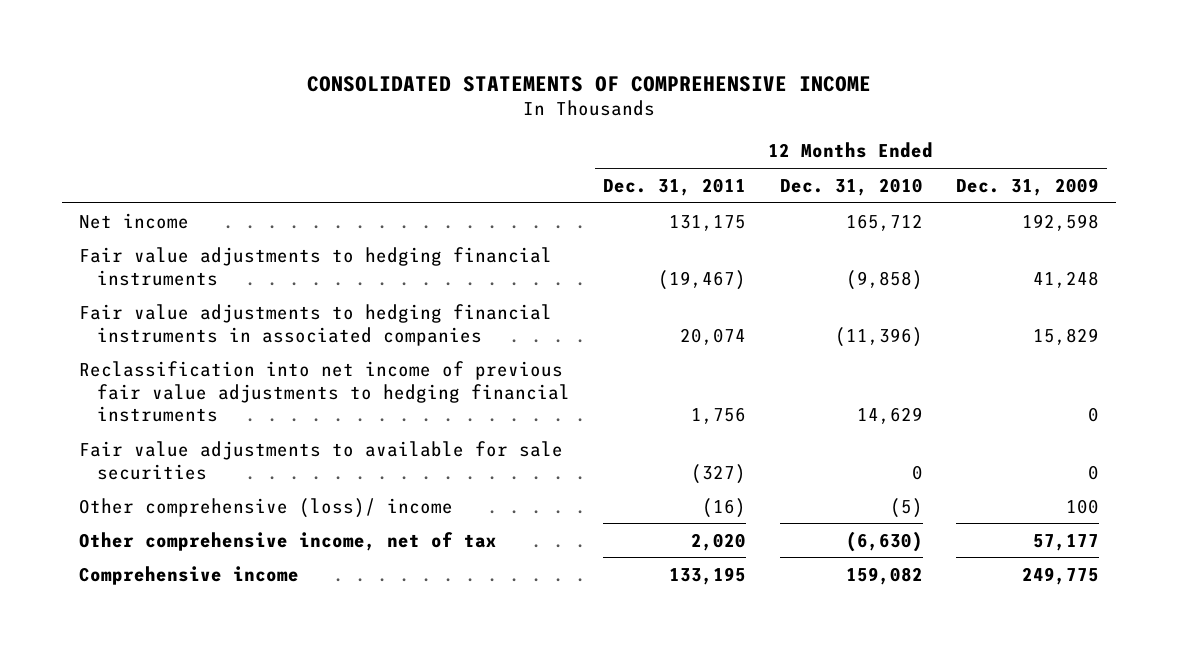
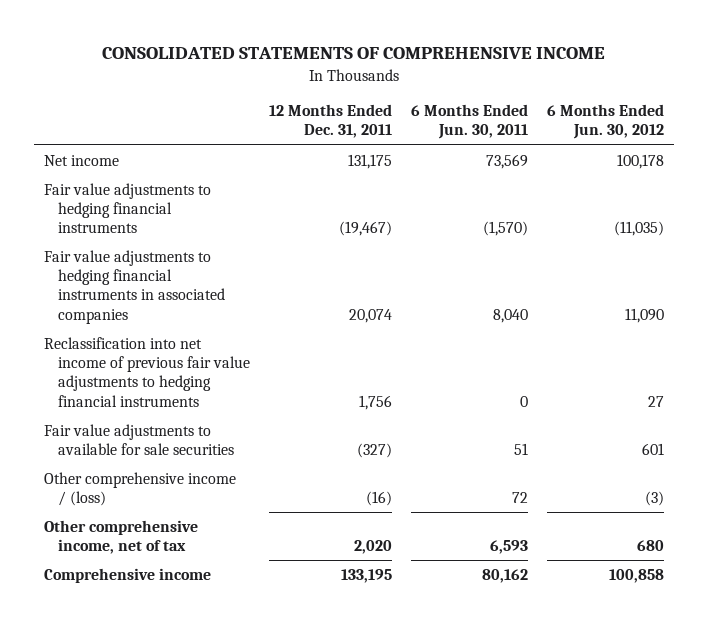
- | 12 Months Ended Dec. 31, 2011 | 12 Months Ended Dec. 31, 2010 | 12 Months Ended Dec. 31, 2009
+ | 12 Months Ended Dec. 31, 2011 | 6 Months Ended Jun. 30, 2011 | 6 Months Ended Jun. 30, 2012
- Other comprehensive (loss)/ income | (16) | (5) | 100
+ Other comprehensive income / (loss) | (16) | 72 | (3)

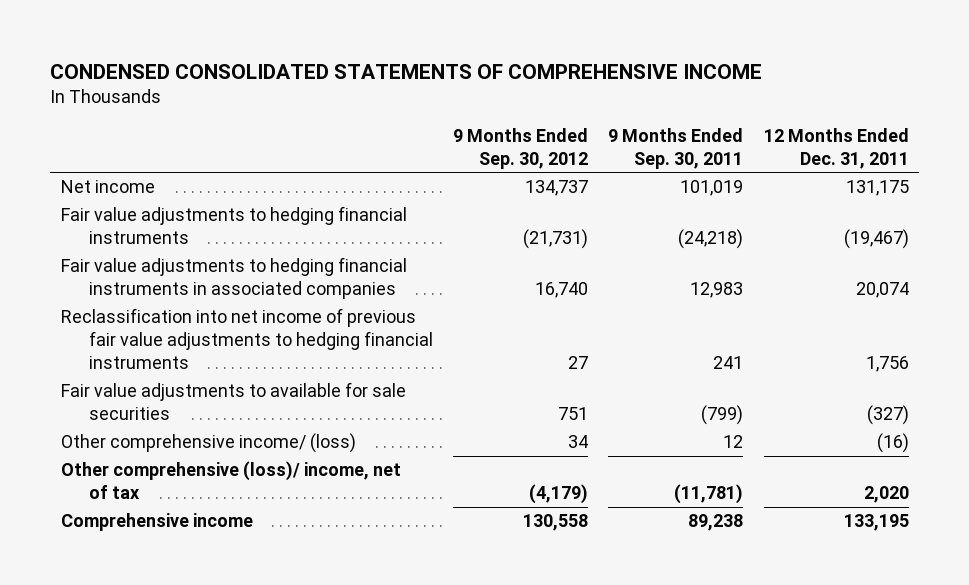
- CONSOLIDATED STATEMENTS OF COMPREHENSIVE INCOME
+ CONDENSED CONSOLIDATED STATEMENTS OF COMPREHENSIVE INCOME
- | 12 Months Ended Dec. 31, 2011 | 6 Months Ended Jun. 30, 2011 | 6 Months Ended Jun. 30, 2012
+ | 9 Months Ended Sep. 30, 2012 | 9 Months Ended Sep. 30, 2011 | 12 Months Ended Dec. 31, 2011
- Other comprehensive income / (loss) | (16) | 72 | (3)
- Other comprehensive income, net of tax | 2,020 | 6,593 | 680
+ Other comprehensive income/ (loss) | 34 | 12 | (16)
+ Other comprehensive (loss)/ income, net of tax | (4,179) | (11,781) | 2,020

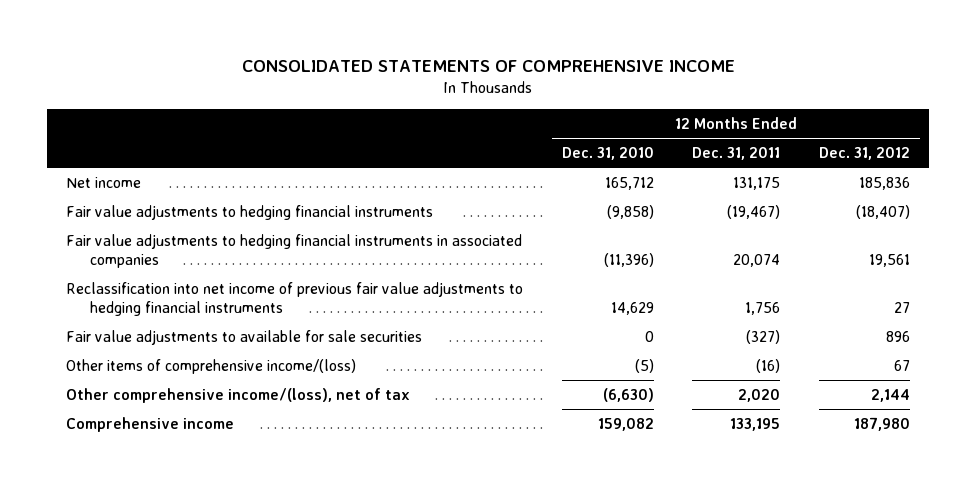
- CONDENSED CONSOLIDATED STATEMENTS OF COMPREHENSIVE INCOME
+ CONSOLIDATED STATEMENTS OF COMPREHENSIVE INCOME
- | 9 Months Ended Sep. 30, 2012 | 9 Months Ended Sep. 30, 2011 | 12 Months Ended Dec. 31, 2011
+ | 12 Months Ended Dec. 31, 2010 | 12 Months Ended Dec. 31, 2011 | 12 Months Ended Dec. 31, 2012
- Other comprehensive income/ (loss) | 34 | 12 | (16)
- Other comprehensive (loss)/ income, net of tax | (4,179) | (11,781) | 2,020
+ Other items of comprehensive income/(loss) | (5) | (16) | 67
+ Other comprehensive income/(loss), net of tax | (6,630) | 2,020 | 2,144

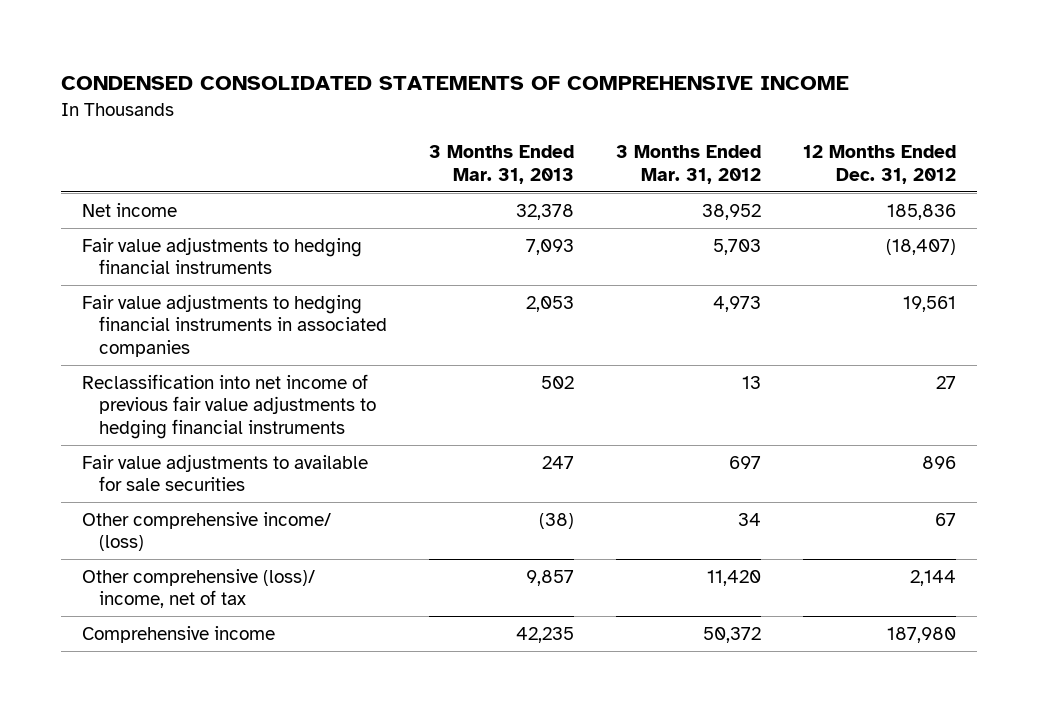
- CONSOLIDATED STATEMENTS OF COMPREHENSIVE INCOME
+ CONDENSED CONSOLIDATED STATEMENTS OF COMPREHENSIVE INCOME
- | 12 Months Ended Dec. 31, 2010 | 12 Months Ended Dec. 31, 2011 | 12 Months Ended Dec. 31, 2012
+ | 3 Months Ended Mar. 31, 2013 | 3 Months Ended Mar. 31, 2012 | 12 Months Ended Dec. 31, 2012
- Other items of comprehensive income/(loss) | (5) | (16) | 67
- Other comprehensive income/(loss), net of tax | (6,630) | 2,020 | 2,144
+ Other comprehensive income/ (loss) | (38) | 34 | 67
+ Other comprehensive (loss)/ income, net of tax | 9,857 | 11,420 | 2,144

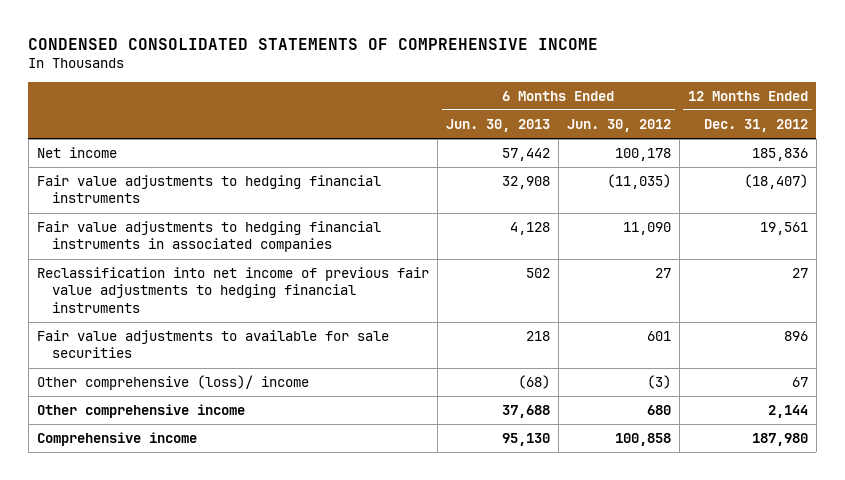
- | 3 Months Ended Mar. 31, 2013 | 3 Months Ended Mar. 31, 2012 | 12 Months Ended Dec. 31, 2012
+ | 6 Months Ended Jun. 30, 2013 | 6 Months Ended Jun. 30, 2012 | 12 Months Ended Dec. 31, 2012
- Other comprehensive income/ (loss) | (38) | 34 | 67
- Other comprehensive (loss)/ income, net of tax | 9,857 | 11,420 | 2,144
+ Other comprehensive (loss)/ income | (68) | (3) | 67
+ Other comprehensive income | 37,688 | 680 | 2,144

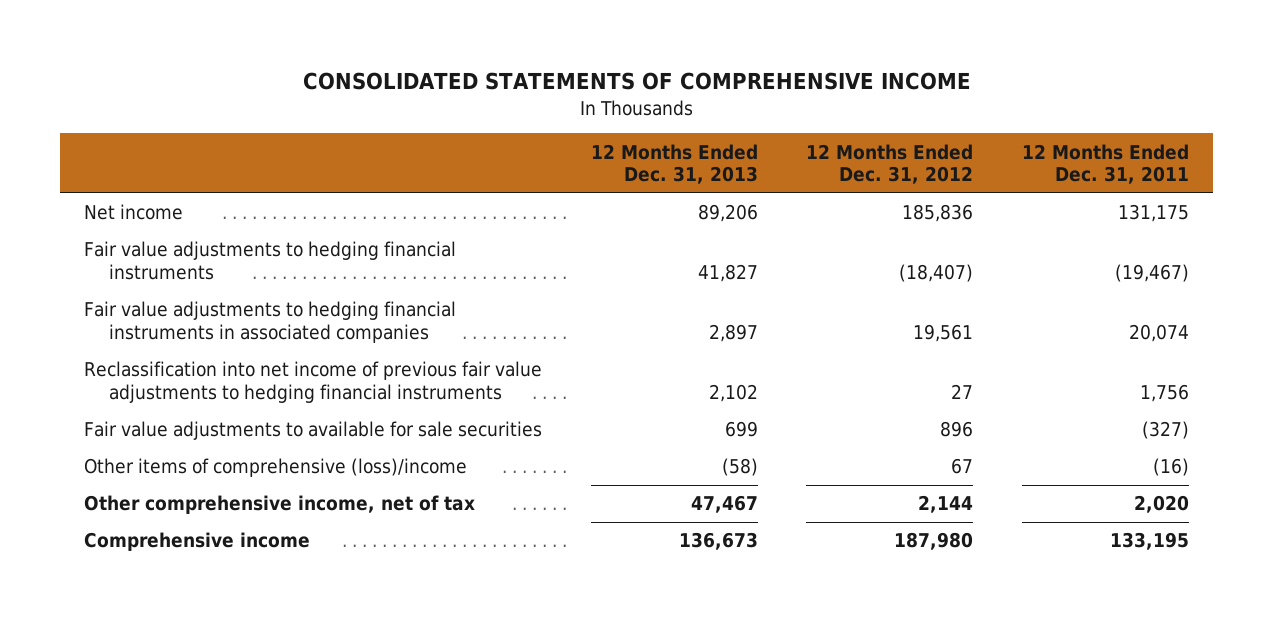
- CONDENSED CONSOLIDATED STATEMENTS OF COMPREHENSIVE INCOME
+ CONSOLIDATED STATEMENTS OF COMPREHENSIVE INCOME
- | 6 Months Ended Jun. 30, 2013 | 6 Months Ended Jun. 30, 2012 | 12 Months Ended Dec. 31, 2012
+ | 12 Months Ended Dec. 31, 2013 | 12 Months Ended Dec. 31, 2012 | 12 Months Ended Dec. 31, 2011
- Other comprehensive (loss)/ income | (68) | (3) | 67
- Other comprehensive income | 37,688 | 680 | 2,144
+ Other items of comprehensive (loss)/income | (58) | 67 | (16)
+ Other comprehensive income, net of tax | 47,467 | 2,144 | 2,020

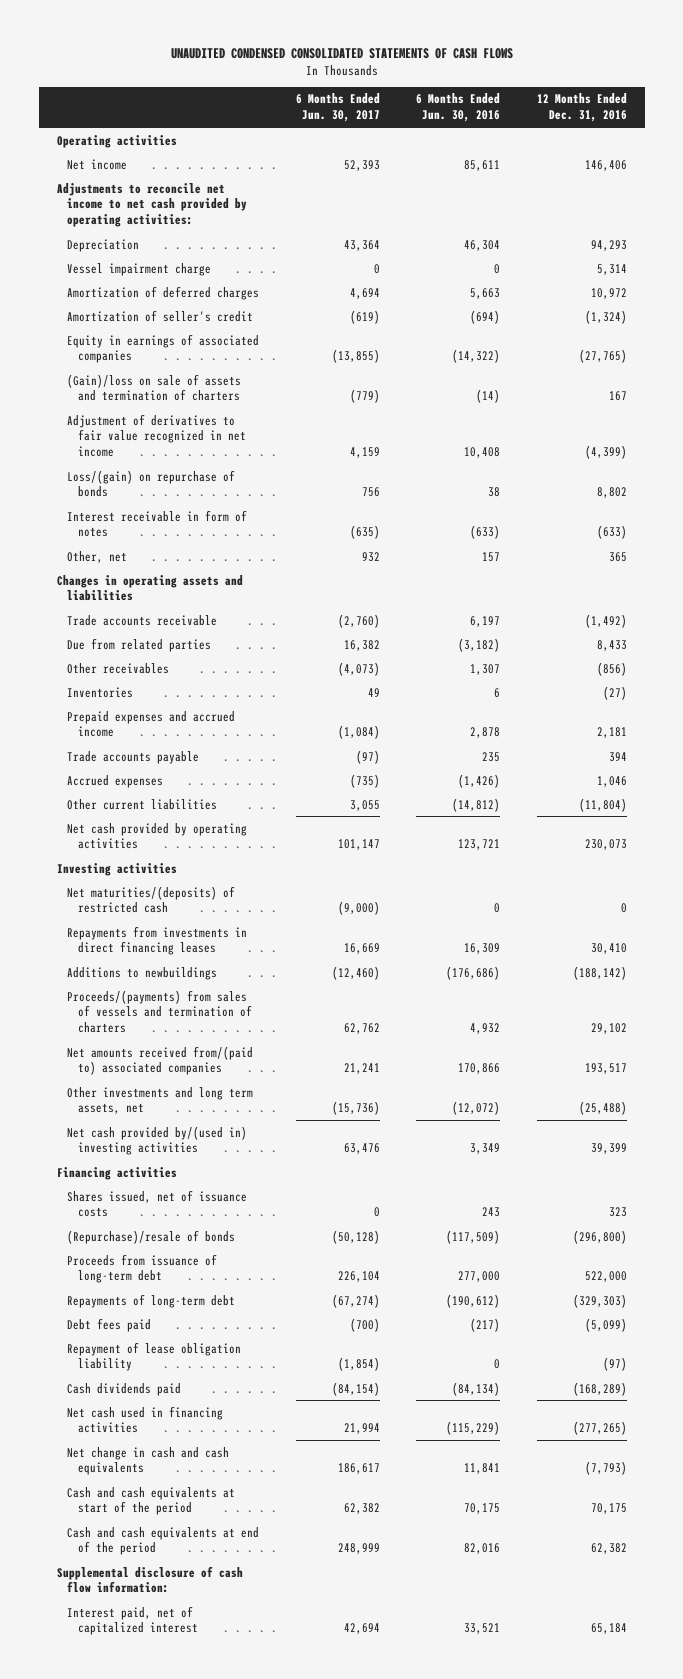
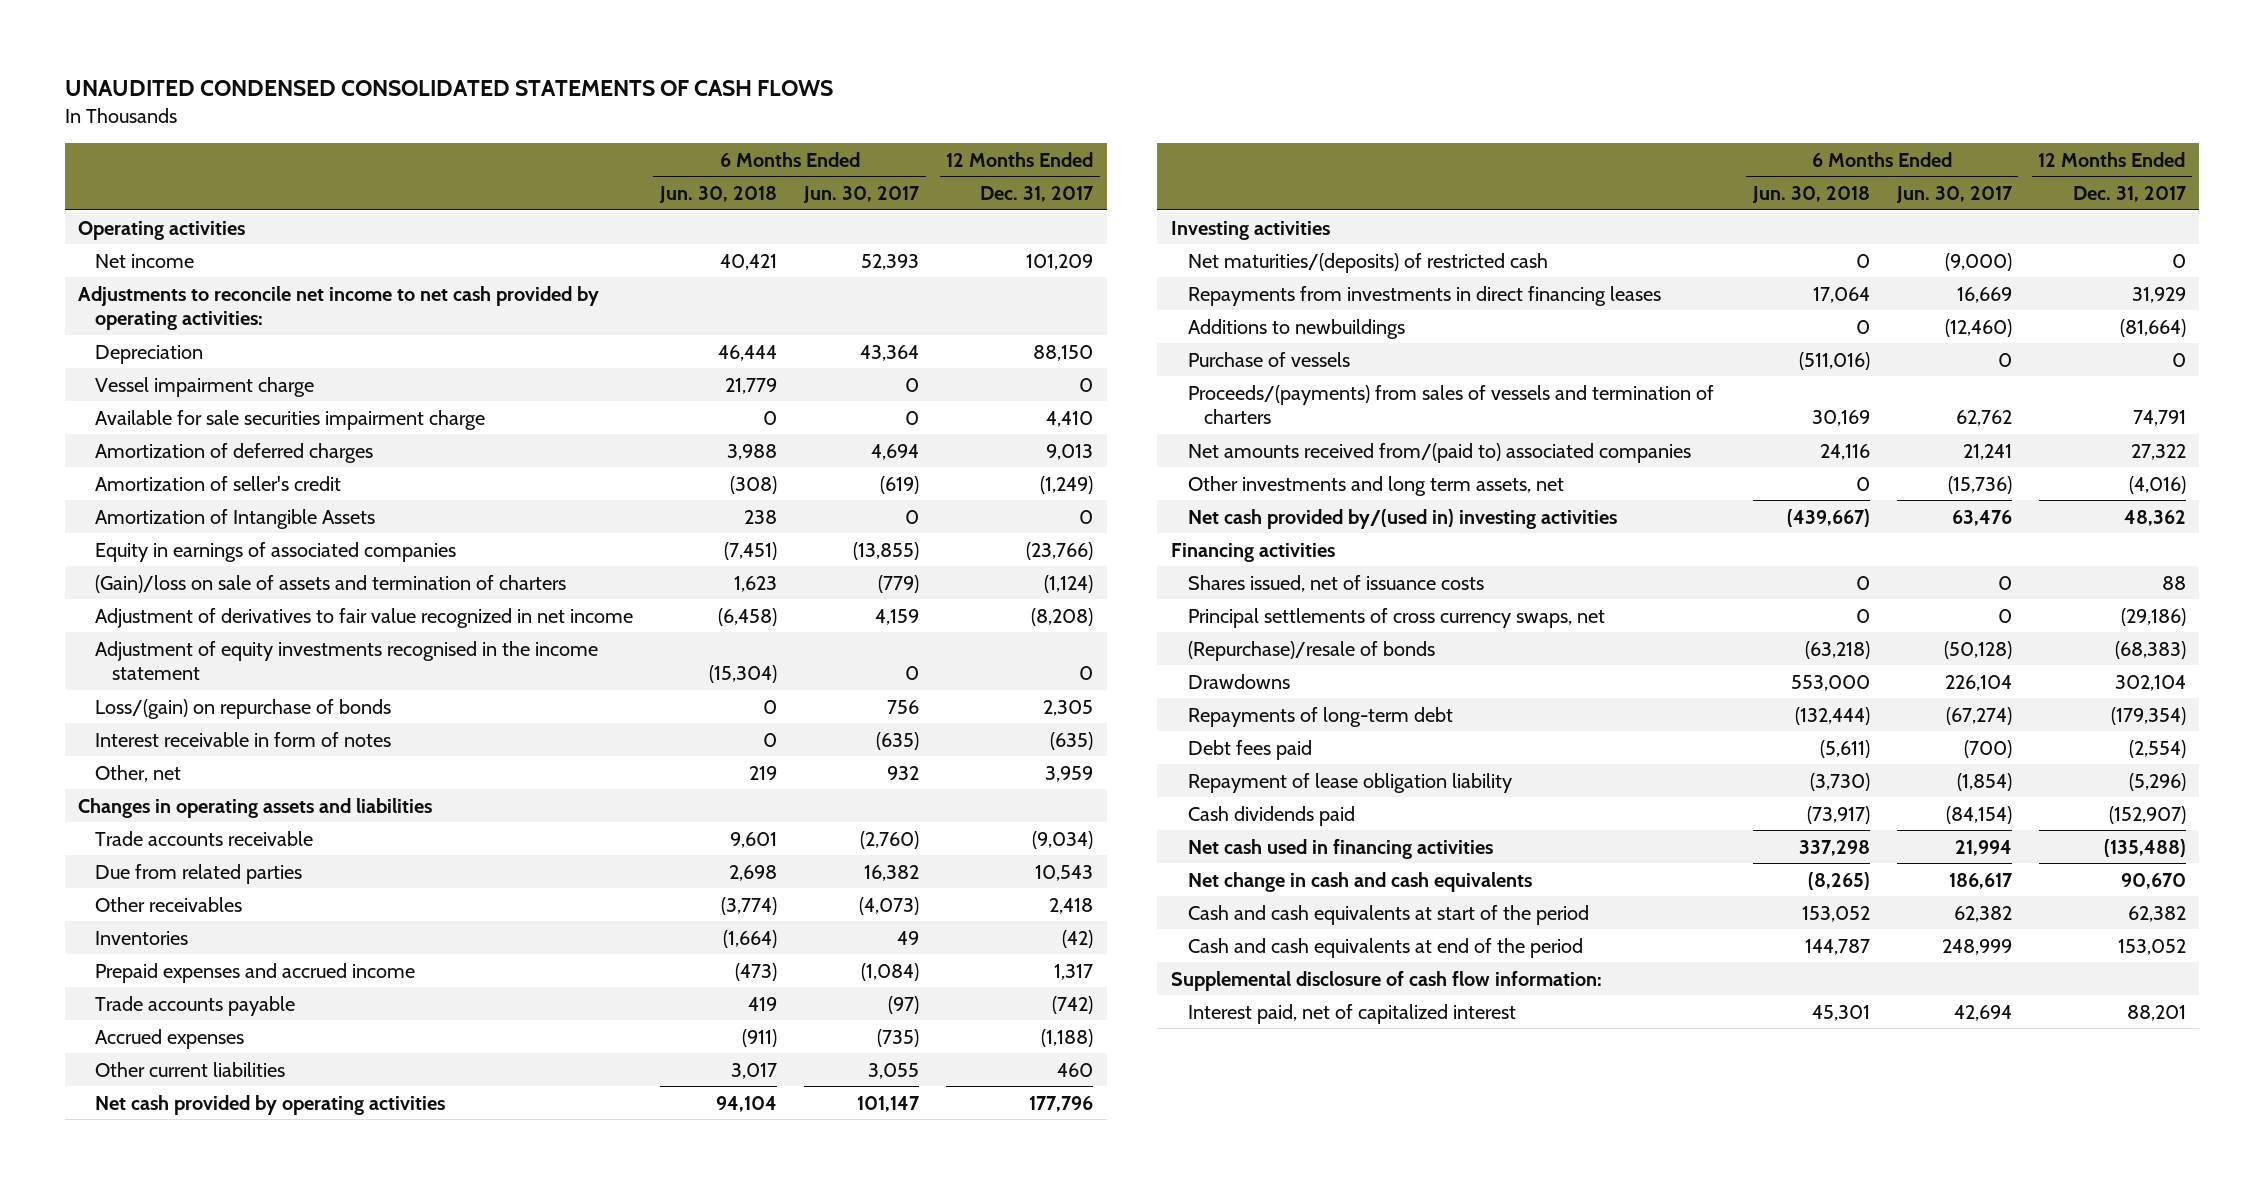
- | 6 Months Ended Jun. 30, 2017 | 6 Months Ended Jun. 30, 2016 | 12 Months Ended Dec. 31, 2016
+ | 6 Months Ended Jun. 30, 2018 | 6 Months Ended Jun. 30, 2017 | 12 Months Ended Dec. 31, 2017
+ Available for sale securities impairment charge | 0 | 0 | 4,410
+ Amortization of Intangible Assets | 238 | 0 | 0
+ Adjustment of equity investments recognised in the income statement | (15,304) | 0 | 0
+ Purchase of vessels | (511,016) | 0 | 0
+ Principal settlements of cross currency swaps, net | 0 | 0 | (29,186)
- Proceeds from issuance of long-term debt | 226,104 | 277,000 | 522,000
+ Drawdowns | 553,000 | 226,104 | 302,104

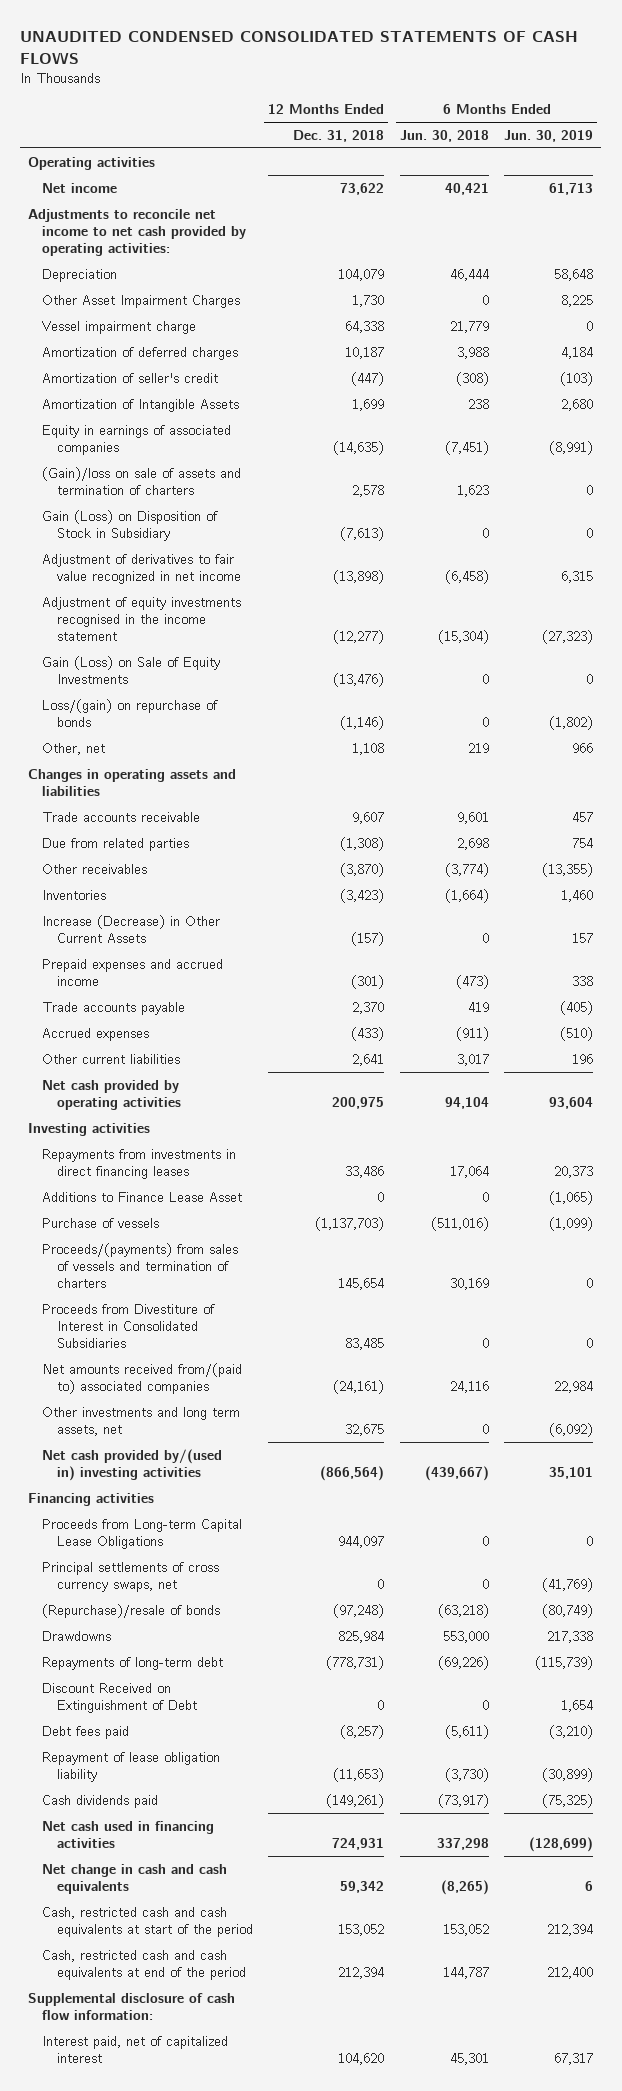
- | 6 Months Ended Jun. 30, 2018 | 6 Months Ended Jun. 30, 2017 | 12 Months Ended Dec. 31, 2017
+ | 12 Months Ended Dec. 31, 2018 | 6 Months Ended Jun. 30, 2018 | 6 Months Ended Jun. 30, 2019
+ Other Asset Impairment Charges | 1,730 | 0 | 8,225
- Available for sale securities impairment charge | 0 | 0 | 4,410
+ Gain (Loss) on Disposition of Stock in Subsidiary | (7,613) | 0 | 0
+ Gain (Loss) on Sale of Equity Investments | (13,476) | 0 | 0
- Interest receivable in form of notes | 0 | (635) | (635)
+ Increase (Decrease) in Other Current Assets | (157) | 0 | 157
- Net maturities/(deposits) of restricted cash | 0 | (9,000) | 0
- Additions to newbuildings | 0 | (12,460) | (81,664)
+ Additions to Finance Lease Asset | 0 | 0 | (1,065)
+ Proceeds from Divestiture of Interest in Consolidated Subsidiaries | 83,485 | 0 | 0
- Shares issued, net of issuance costs | 0 | 0 | 88
+ Proceeds from Long-term Capital Lease Obligations | 944,097 | 0 | 0
- Repayments of long-term debt | (132,444) | (67,274) | (179,354)
+ Repayments of long-term debt | (778,731) | (69,226) | (115,739)
+ Discount Received on Extinguishment of Debt | 0 | 0 | 1,654
- Cash and cash equivalents at start of the period | 153,052 | 62,382 | 62,382
- Cash and cash equivalents at end of the period | 144,787 | 248,999 | 153,052
+ Cash, restricted cash and cash equivalents at start of the period | 153,052 | 153,052 | 212,394
+ Cash, restricted cash and cash equivalents at end of the period | 212,394 | 144,787 | 212,400

